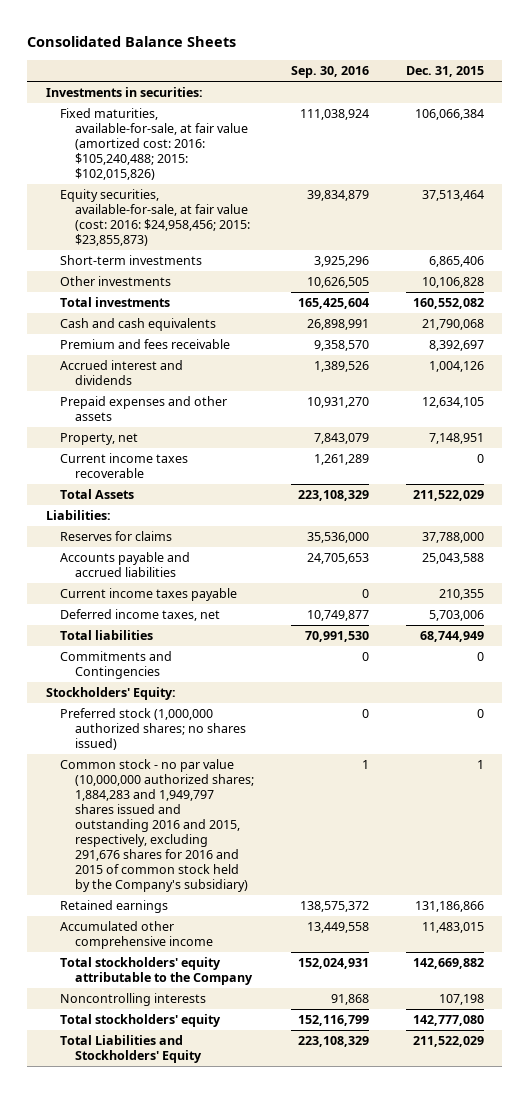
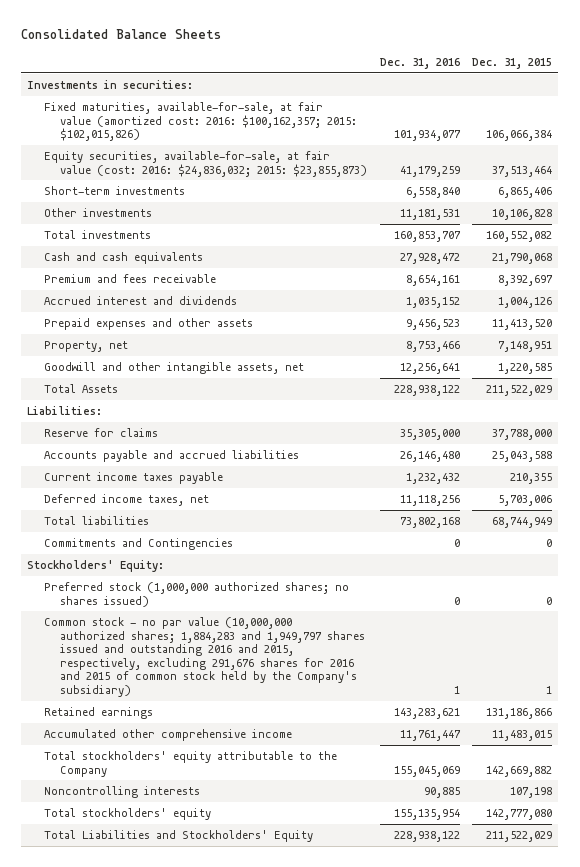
- | Sep. 30, 2016 | Dec. 31, 2015
+ | Dec. 31, 2016 | Dec. 31, 2015
- Fixed maturities, available-for-sale, at fair value (amortized cost: 2016: $105,240,488; 2015: $102,015,826) | 111,038,924 | 106,066,384
- Equity securities, available-for-sale, at fair value (cost: 2016: $24,958,456; 2015: $23,855,873) | 39,834,879 | 37,513,464
+ Fixed maturities, available-for-sale, at fair value (amortized cost: 2016: $100,162,357; 2015: $102,015,826) | 101,934,077 | 106,066,384
+ Equity securities, available-for-sale, at fair value (cost: 2016: $24,836,032; 2015: $23,855,873) | 41,179,259 | 37,513,464
- Prepaid expenses and other assets | 10,931,270 | 12,634,105
+ Prepaid expenses and other assets | 9,456,523 | 11,413,520
- Current income taxes recoverable | 1,261,289 | 0
+ Goodwill and other intangible assets, net | 12,256,641 | 1,220,585
- Reserves for claims | 35,536,000 | 37,788,000
+ Reserve for claims | 35,305,000 | 37,788,000

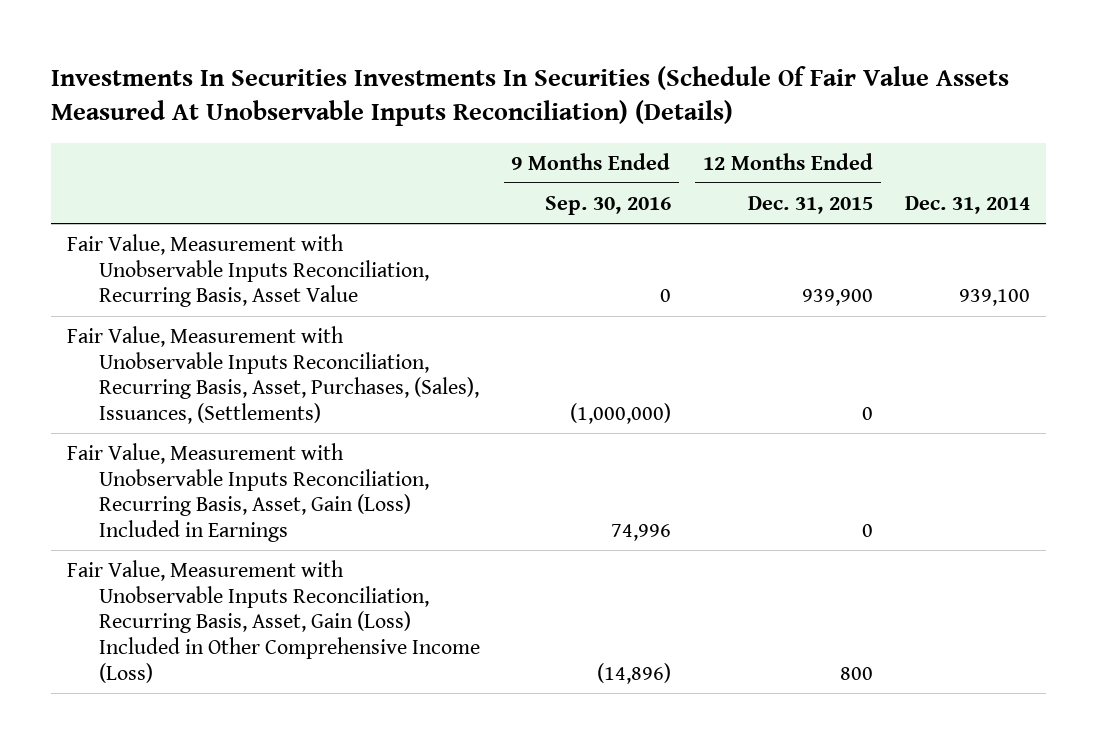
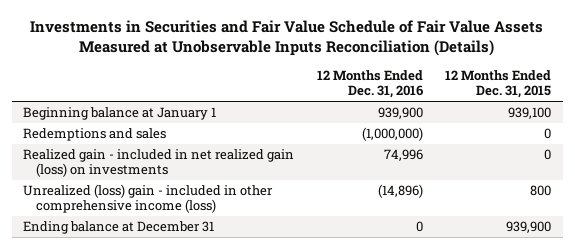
- Investments In Securities Investments In Securities (Schedule Of Fair Value Assets Measured At Unobservable Inputs Reconciliation) (Details)
+ Investments in Securities and Fair Value Schedule of Fair Value Assets Measured at Unobservable Inputs Reconciliation (Details)
- | 9 Months Ended Sep. 30, 2016 | 12 Months Ended Dec. 31, 2015 | Dec. 31, 2014
+ | 12 Months Ended Dec. 31, 2016 | 12 Months Ended Dec. 31, 2015
- Fair Value, Measurement with Unobservable Inputs Reconciliation, Recurring Basis, Asset Value | 0 | 939,900 | 939,100
- Fair Value, Measurement with Unobservable Inputs Reconciliation, Recurring Basis, Asset, Purchases, (Sales), Issuances, (Settlements) | (1,000,000) | 0 |
- Fair Value, Measurement with Unobservable Inputs Reconciliation, Recurring Basis, Asset, Gain (Loss) Included in Earnings | 74,996 | 0 |
- Fair Value, Measurement with Unobservable Inputs Reconciliation, Recurring Basis, Asset, Gain (Loss) Included in Other Comprehensive Income (Loss) | (14,896) | 800 |
+ Beginning balance at January 1 | 939,900 | 939,100
+ Redemptions and sales | (1,000,000) | 0
+ Realized gain - included in net realized gain (loss) on investments | 74,996 | 0
+ Unrealized (loss) gain - included in other comprehensive income (loss) | (14,896) | 800
+ Ending balance at December 31 | 0 | 939,900

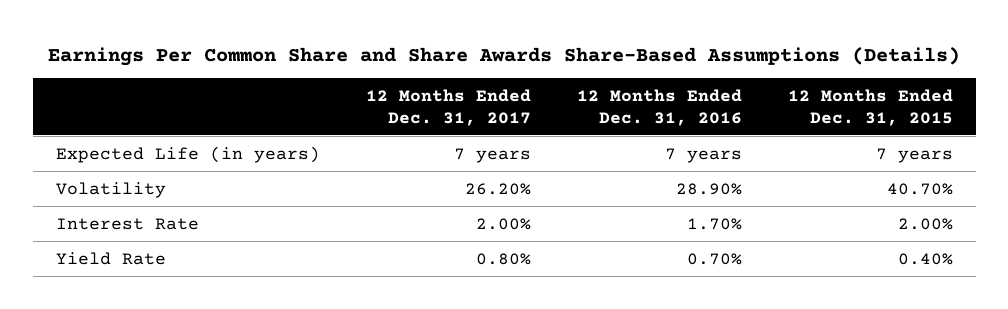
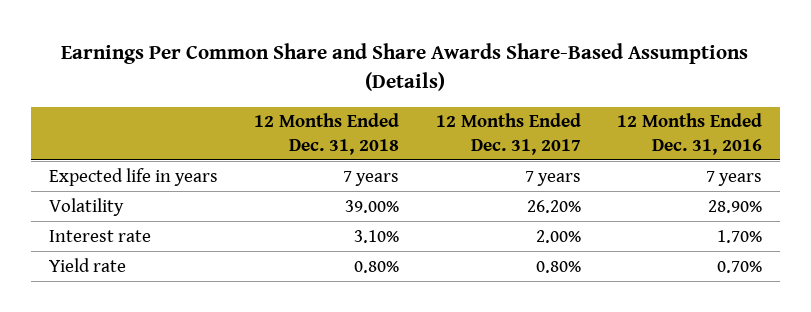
- | 12 Months Ended Dec. 31, 2017 | 12 Months Ended Dec. 31, 2016 | 12 Months Ended Dec. 31, 2015
+ | 12 Months Ended Dec. 31, 2018 | 12 Months Ended Dec. 31, 2017 | 12 Months Ended Dec. 31, 2016
- Expected Life (in years) | 7 years | 7 years | 7 years
+ Expected life in years | 7 years | 7 years | 7 years
- Interest Rate | 2.00% | 1.70% | 2.00%
- Yield Rate | 0.80% | 0.70% | 0.40%
+ Interest rate | 3.10% | 2.00% | 1.70%
+ Yield rate | 0.80% | 0.80% | 0.70%

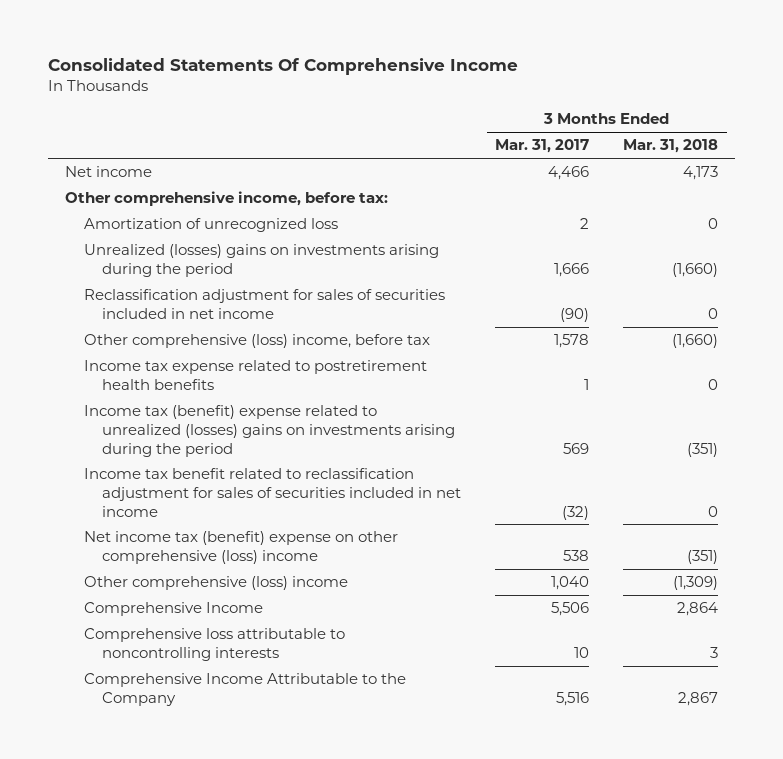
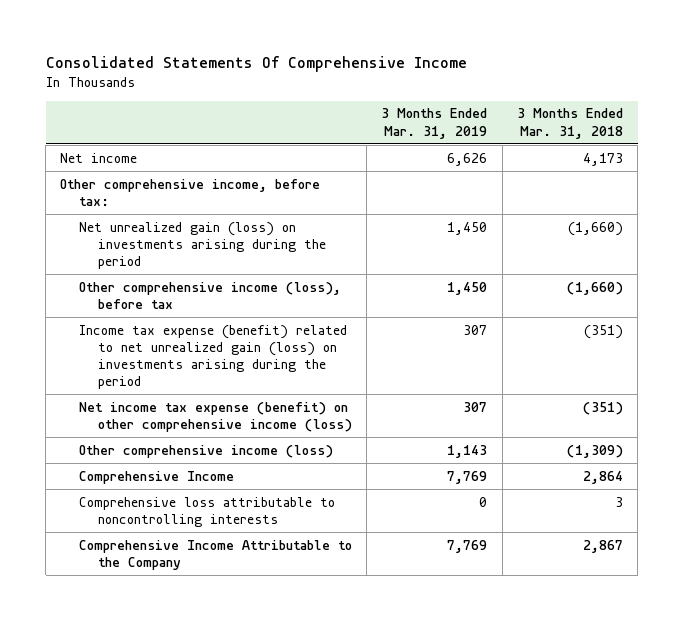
- | 3 Months Ended Mar. 31, 2017 | 3 Months Ended Mar. 31, 2018
+ | 3 Months Ended Mar. 31, 2019 | 3 Months Ended Mar. 31, 2018
- Amortization of unrecognized loss | 2 | 0
- Unrealized (losses) gains on investments arising during the period | 1,666 | (1,660)
- Reclassification adjustment for sales of securities included in net income | (90) | 0
- Other comprehensive (loss) income, before tax | 1,578 | (1,660)
- Income tax expense related to postretirement health benefits | 1 | 0
- Income tax (benefit) expense related to unrealized (losses) gains on investments arising during the period | 569 | (351)
- Income tax benefit related to reclassification adjustment for sales of securities included in net income | (32) | 0
- Net income tax (benefit) expense on other comprehensive (loss) income | 538 | (351)
- Other comprehensive (loss) income | 1,040 | (1,309)
+ Net unrealized gain (loss) on investments arising during the period | 1,450 | (1,660)
+ Other comprehensive income (loss), before tax | 1,450 | (1,660)
+ Income tax expense (benefit) related to net unrealized gain (loss) on investments arising during the period | 307 | (351)
+ Net income tax expense (benefit) on other comprehensive income (loss) | 307 | (351)
+ Other comprehensive income (loss) | 1,143 | (1,309)

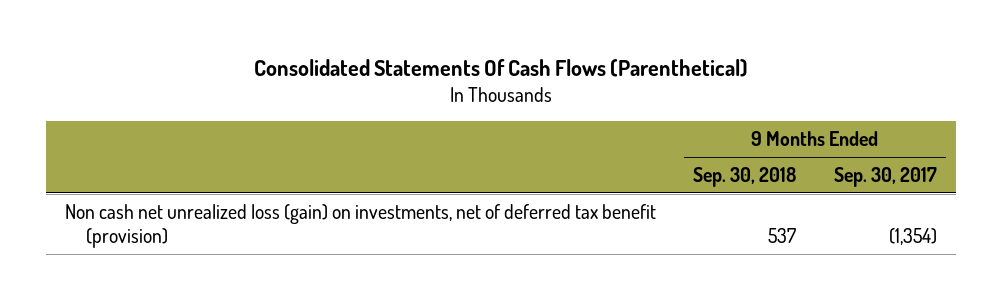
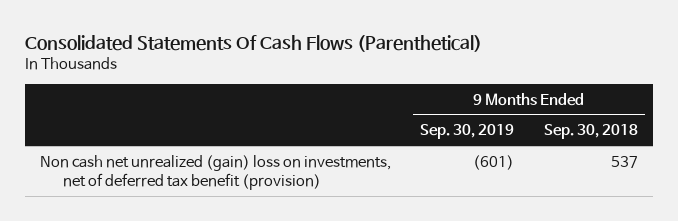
- | 9 Months Ended Sep. 30, 2018 | 9 Months Ended Sep. 30, 2017
+ | 9 Months Ended Sep. 30, 2019 | 9 Months Ended Sep. 30, 2018
- Non cash net unrealized loss (gain) on investments, net of deferred tax benefit (provision) | 537 | (1,354)
+ Non cash net unrealized (gain) loss on investments, net of deferred tax benefit (provision) | (601) | 537

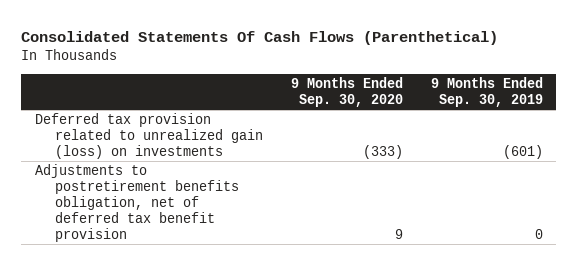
- | 9 Months Ended Sep. 30, 2019 | 9 Months Ended Sep. 30, 2018
+ | 9 Months Ended Sep. 30, 2020 | 9 Months Ended Sep. 30, 2019
- Non cash net unrealized (gain) loss on investments, net of deferred tax benefit (provision) | (601) | 537
+ Deferred tax provision related to unrealized gain (loss) on investments | (333) | (601)
+ Adjustments to postretirement benefits obligation, net of deferred tax benefit provision | 9 | 0

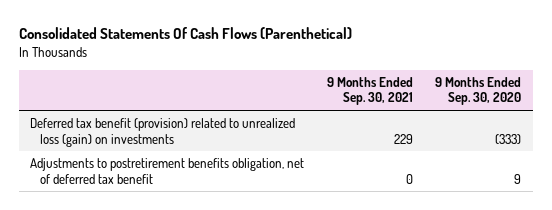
- | 9 Months Ended Sep. 30, 2020 | 9 Months Ended Sep. 30, 2019
+ | 9 Months Ended Sep. 30, 2021 | 9 Months Ended Sep. 30, 2020
- Deferred tax provision related to unrealized gain (loss) on investments | (333) | (601)
- Adjustments to postretirement benefits obligation, net of deferred tax benefit provision | 9 | 0
+ Deferred tax benefit (provision) related to unrealized loss (gain) on investments | 229 | (333)
+ Adjustments to postretirement benefits obligation, net of deferred tax benefit | 0 | 9

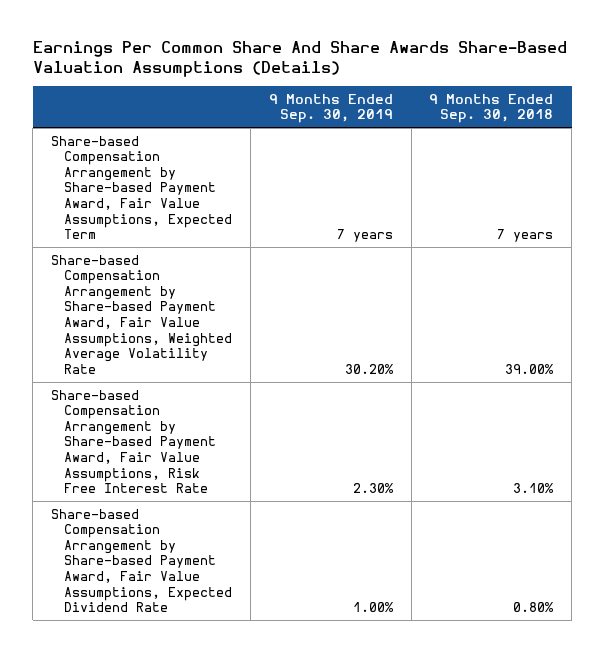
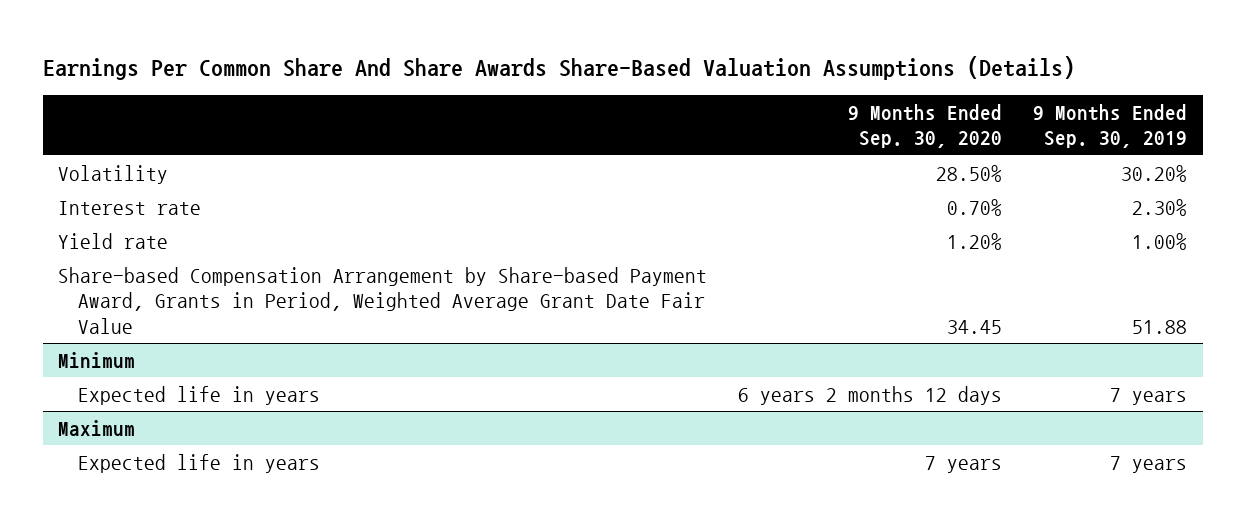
- | 9 Months Ended Sep. 30, 2019 | 9 Months Ended Sep. 30, 2018
+ | 9 Months Ended Sep. 30, 2020 | 9 Months Ended Sep. 30, 2019
- Share-based Compensation Arrangement by Share-based Payment Award, Fair Value Assumptions, Expected Term | 7 years | 7 years
- Share-based Compensation Arrangement by Share-based Payment Award, Fair Value Assumptions, Weighted Average Volatility Rate | 30.20% | 39.00%
- Share-based Compensation Arrangement by Share-based Payment Award, Fair Value Assumptions, Risk Free Interest Rate | 2.30% | 3.10%
- Share-based Compensation Arrangement by Share-based Payment Award, Fair Value Assumptions, Expected Dividend Rate | 1.00% | 0.80%
+ Volatility | 28.50% | 30.20%
+ Interest rate | 0.70% | 2.30%
+ Yield rate | 1.20% | 1.00%
+ Share-based Compensation Arrangement by Share-based Payment Award, Grants in Period, Weighted Average Grant Date Fair Value | 34.45 | 51.88
+ Minimum
+ Expected life in years | 6 years 2 months 12 days | 7 years
+ Maximum
+ Expected life in years | 7 years | 7 years

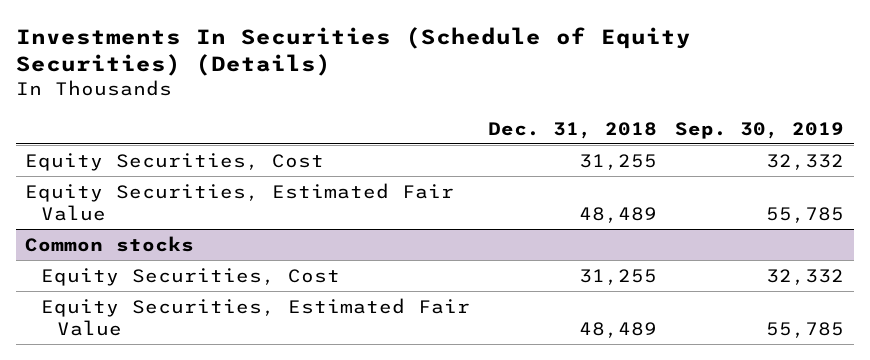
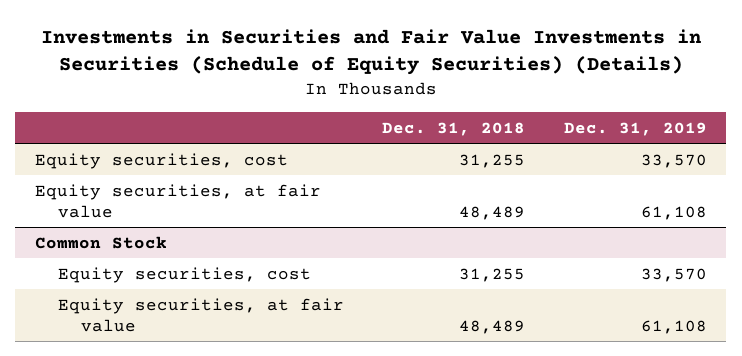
- Investments In Securities (Schedule of Equity Securities) (Details)
+ Investments in Securities and Fair Value Investments in Securities (Schedule of Equity Securities) (Details)
- | Dec. 31, 2018 | Sep. 30, 2019
+ | Dec. 31, 2018 | Dec. 31, 2019
- Equity Securities, Cost | 31,255 | 32,332
- Equity Securities, Estimated Fair Value | 48,489 | 55,785
- Common stocks
- Equity Securities, Cost | 31,255 | 32,332
- Equity Securities, Estimated Fair Value | 48,489 | 55,785
+ Equity securities, cost | 31,255 | 33,570
+ Equity securities, at fair value | 48,489 | 61,108
+ Common Stock
+ Equity securities, cost | 31,255 | 33,570
+ Equity securities, at fair value | 48,489 | 61,108

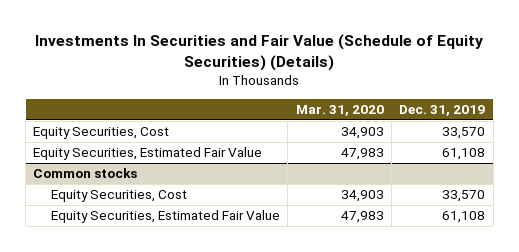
- Investments in Securities and Fair Value Investments in Securities (Schedule of Equity Securities) (Details)
+ Investments In Securities and Fair Value (Schedule of Equity Securities) (Details)
- | Dec. 31, 2018 | Dec. 31, 2019
+ | Mar. 31, 2020 | Dec. 31, 2019
- Equity securities, cost | 31,255 | 33,570
- Equity securities, at fair value | 48,489 | 61,108
- Common Stock
- Equity securities, cost | 31,255 | 33,570
- Equity securities, at fair value | 48,489 | 61,108
+ Equity Securities, Cost | 34,903 | 33,570
+ Equity Securities, Estimated Fair Value | 47,983 | 61,108
+ Common stocks
+ Equity Securities, Cost | 34,903 | 33,570
+ Equity Securities, Estimated Fair Value | 47,983 | 61,108

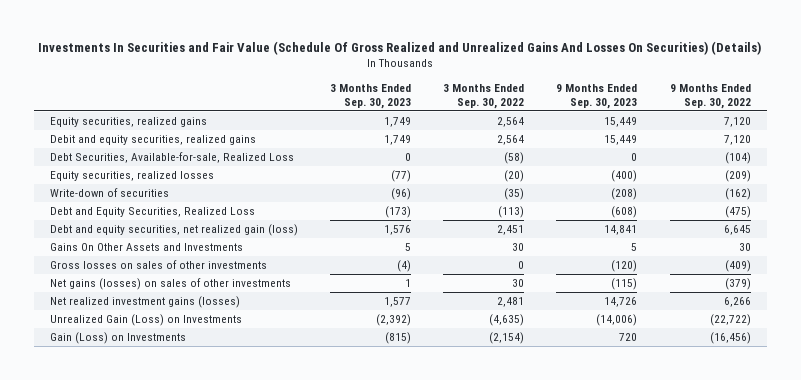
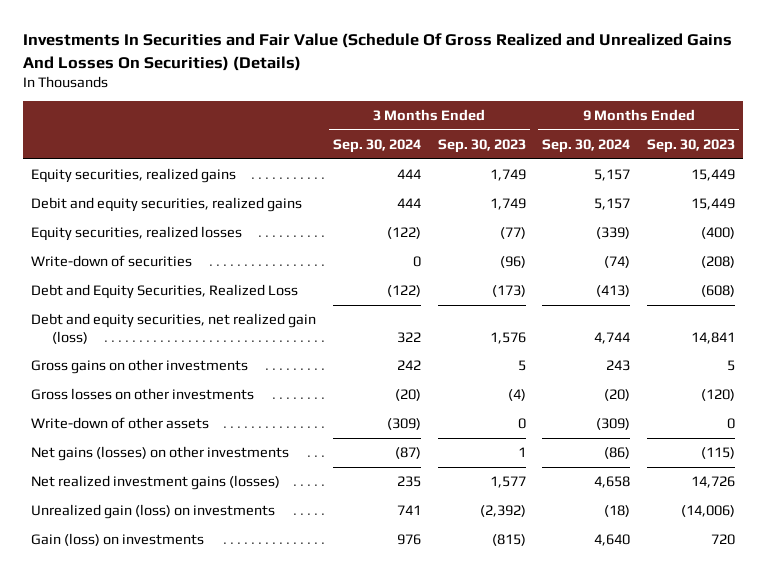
- | 3 Months Ended Sep. 30, 2023 | 3 Months Ended Sep. 30, 2022 | 9 Months Ended Sep. 30, 2023 | 9 Months Ended Sep. 30, 2022
+ | 3 Months Ended Sep. 30, 2024 | 3 Months Ended Sep. 30, 2023 | 9 Months Ended Sep. 30, 2024 | 9 Months Ended Sep. 30, 2023
- Debt Securities, Available-for-sale, Realized Loss | 0 | (58) | 0 | (104)
- Gains On Other Assets and Investments | 5 | 30 | 5 | 30
- Gross losses on sales of other investments | (4) | 0 | (120) | (409)
- Net gains (losses) on sales of other investments | 1 | 30 | (115) | (379)
+ Gross gains on other investments | 242 | 5 | 243 | 5
+ Gross losses on other investments | (20) | (4) | (20) | (120)
+ Write-down of other assets | (309) | 0 | (309) | 0
+ Net gains (losses) on other investments | (87) | 1 | (86) | (115)
- Unrealized Gain (Loss) on Investments | (2,392) | (4,635) | (14,006) | (22,722)
- Gain (Loss) on Investments | (815) | (2,154) | 720 | (16,456)
+ Unrealized gain (loss) on investments | 741 | (2,392) | (18) | (14,006)
+ Gain (loss) on investments | 976 | (815) | 4,640 | 720

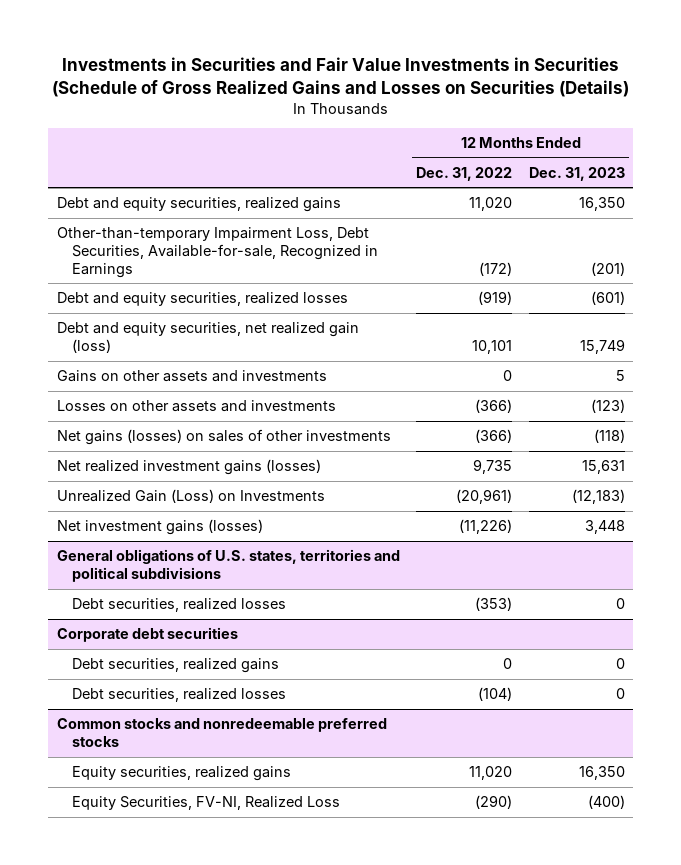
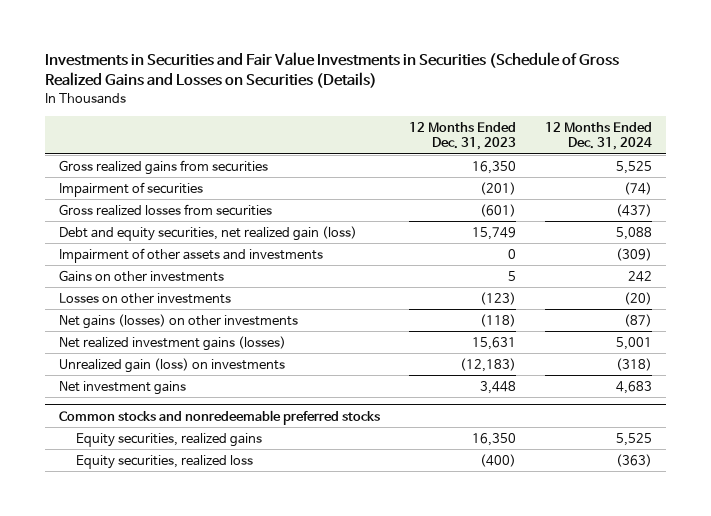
- | 12 Months Ended Dec. 31, 2022 | 12 Months Ended Dec. 31, 2023
+ | 12 Months Ended Dec. 31, 2023 | 12 Months Ended Dec. 31, 2024
- Debt and equity securities, realized gains | 11,020 | 16,350
- Other-than-temporary Impairment Loss, Debt Securities, Available-for-sale, Recognized in Earnings | (172) | (201)
- Debt and equity securities, realized losses | (919) | (601)
+ Gross realized gains from securities | 16,350 | 5,525
+ Impairment of securities | (201) | (74)
+ Gross realized losses from securities | (601) | (437)
- Gains on other assets and investments | 0 | 5
- Losses on other assets and investments | (366) | (123)
- Net gains (losses) on sales of other investments | (366) | (118)
+ Impairment of other assets and investments | 0 | (309)
+ Gains on other investments | 5 | 242
+ Losses on other investments | (123) | (20)
+ Net gains (losses) on other investments | (118) | (87)
- Unrealized Gain (Loss) on Investments | (20,961) | (12,183)
- Net investment gains (losses) | (11,226) | 3,448
- General obligations of U.S. states, territories and political subdivisions
- Debt securities, realized losses | (353) | 0
- Corporate debt securities
- Debt securities, realized gains | 0 | 0
- Debt securities, realized losses | (104) | 0
+ Unrealized gain (loss) on investments | (12,183) | (318)
+ Net investment gains | 3,448 | 4,683
@ Common stocks and nonredeemable preferred stocks
- Equity Securities, FV-NI, Realized Loss | (290) | (400)
+ Equity securities, realized loss | (400) | (363)

